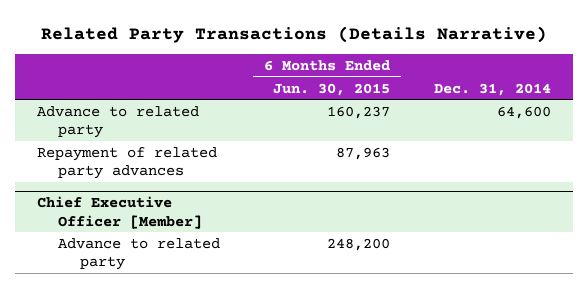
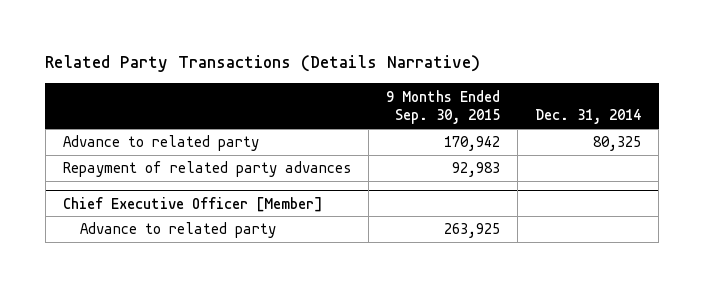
- | 6 Months Ended Jun. 30, 2015 | Dec. 31, 2014
+ | 9 Months Ended Sep. 30, 2015 | Dec. 31, 2014
- Advance to related party | 160,237 | 64,600
+ Advance to related party | 170,942 | 80,325

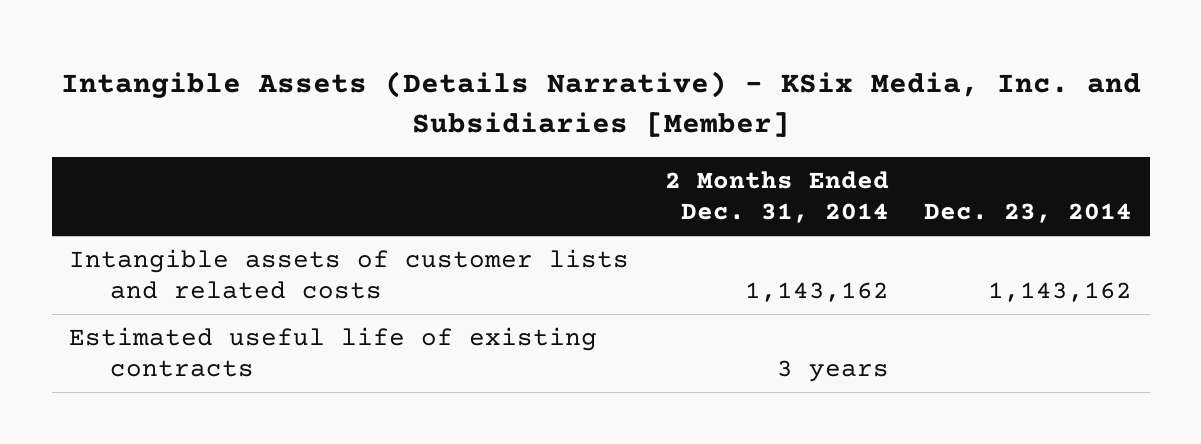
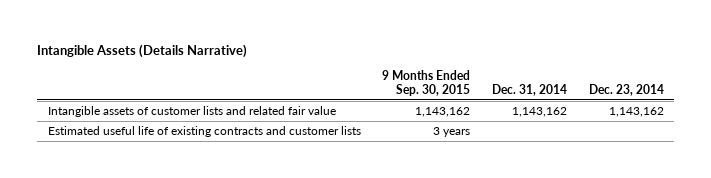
- Intangible Assets (Details Narrative) - KSix Media, Inc. and Subsidiaries [Member]
+ Intangible Assets (Details Narrative)
- | 2 Months Ended Dec. 31, 2014 | Dec. 23, 2014
+ | 9 Months Ended Sep. 30, 2015 | Dec. 31, 2014 | Dec. 23, 2014
- Intangible assets of customer lists and related costs | 1,143,162 | 1,143,162
- Estimated useful life of existing contracts | 3 years |
+ Intangible assets of customer lists and related fair value | 1,143,162 | 1,143,162 | 1,143,162
+ Estimated useful life of existing contracts and customer lists | 3 years | |

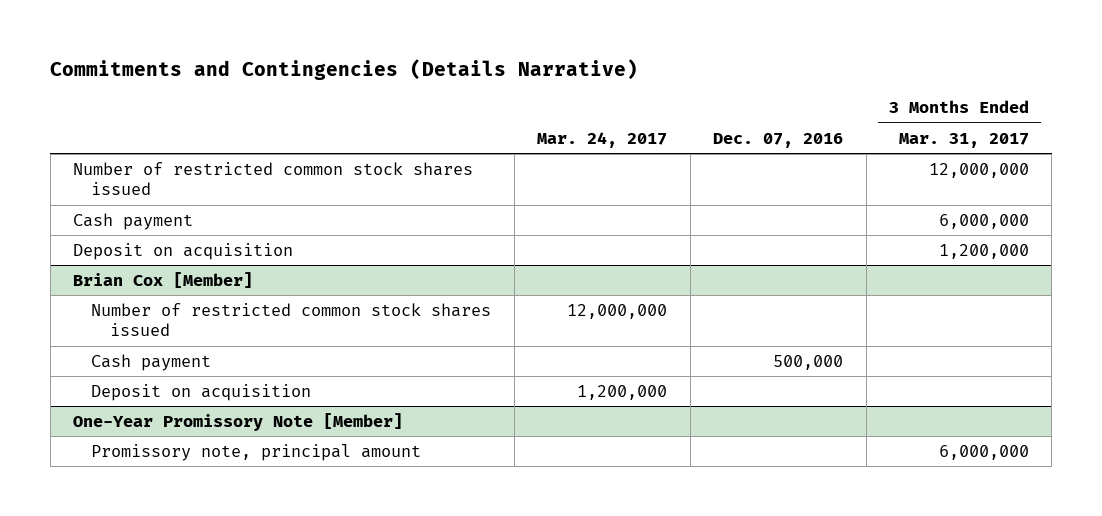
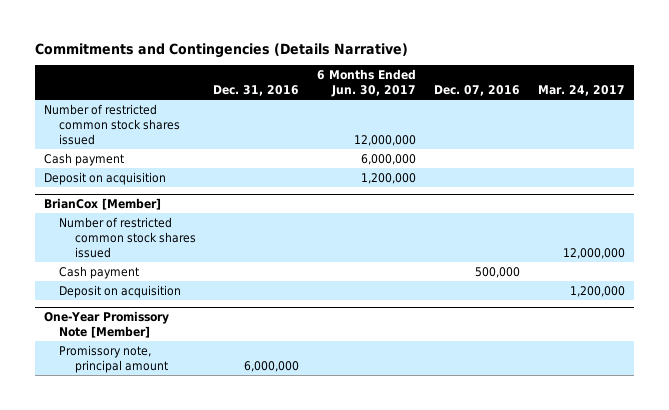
- | Mar. 24, 2017 | Dec. 07, 2016 | 3 Months Ended Mar. 31, 2017
+ | Dec. 31, 2016 | 6 Months Ended Jun. 30, 2017 | Dec. 07, 2016 | Mar. 24, 2017
- Brian Cox [Member]
+ BrianCox [Member]

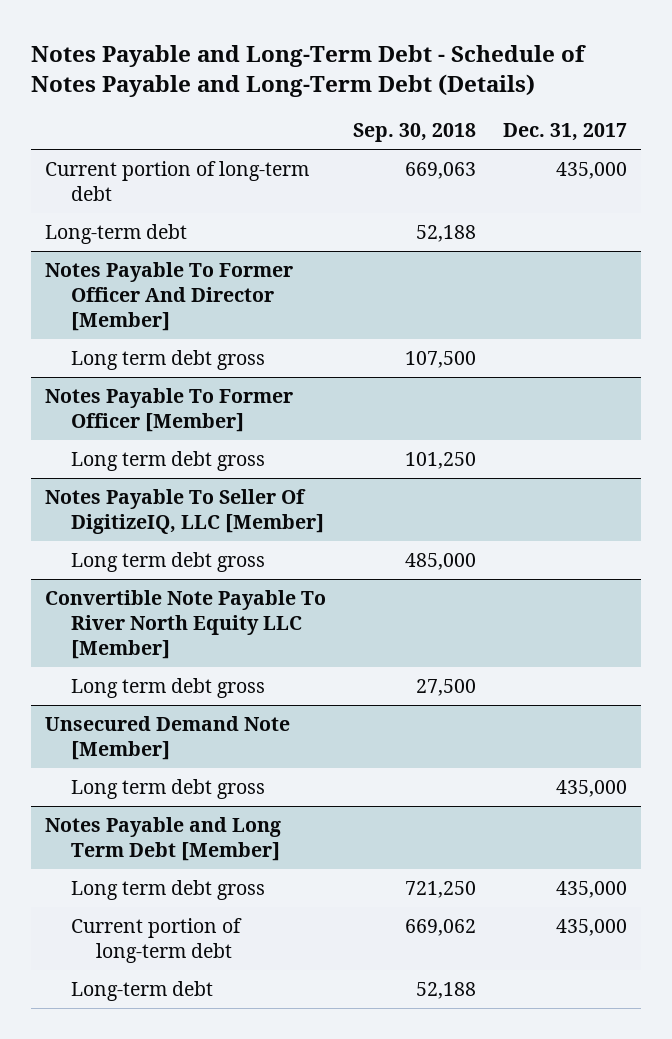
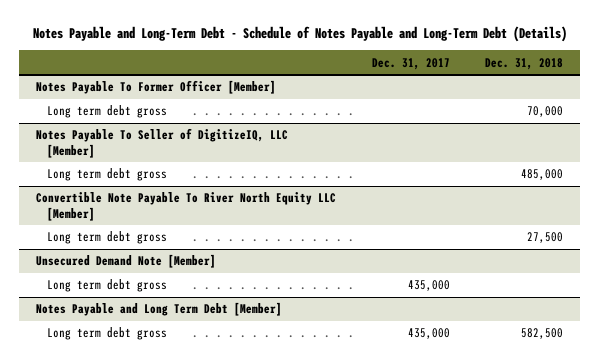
- | Sep. 30, 2018 | Dec. 31, 2017
+ | Dec. 31, 2017 | Dec. 31, 2018
- Current portion of long-term debt | 669,063 | 435,000
- Long-term debt | 52,188 |
- Notes Payable To Former Officer And Director [Member]
- Long term debt gross | 107,500 |
- Notes Payable To Seller Of DigitizeIQ, LLC [Member]
+ Notes Payable To Seller of DigitizeIQ, LLC [Member]
@ Notes Payable and Long Term Debt [Member]
- Current portion of long-term debt | 669,062 | 435,000
- Long-term debt | 52,188 |

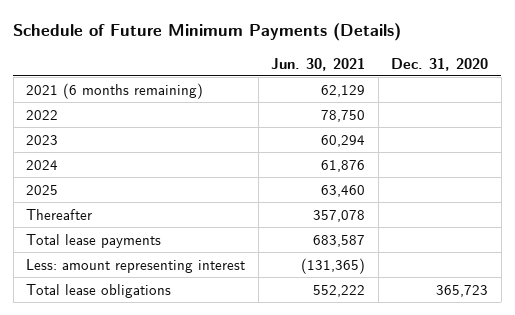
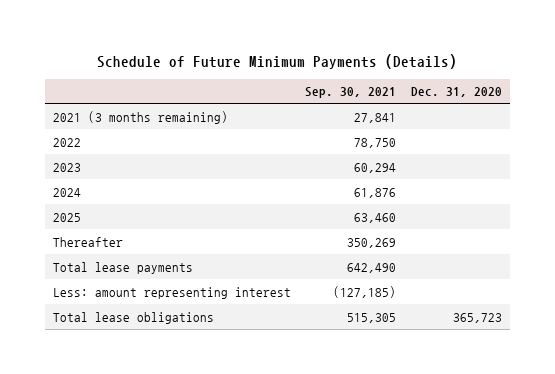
- | Jun. 30, 2021 | Dec. 31, 2020
+ | Sep. 30, 2021 | Dec. 31, 2020
- 2021 (6 months remaining) | 62,129 |
+ 2021 (3 months remaining) | 27,841 |

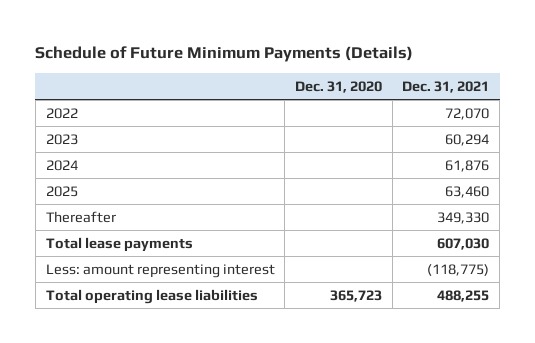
- | Sep. 30, 2021 | Dec. 31, 2020
+ | Dec. 31, 2020 | Dec. 31, 2021
- 2021 (3 months remaining) | 27,841 |
- Total lease obligations | 515,305 | 365,723
+ Total operating lease liabilities | 365,723 | 488,255

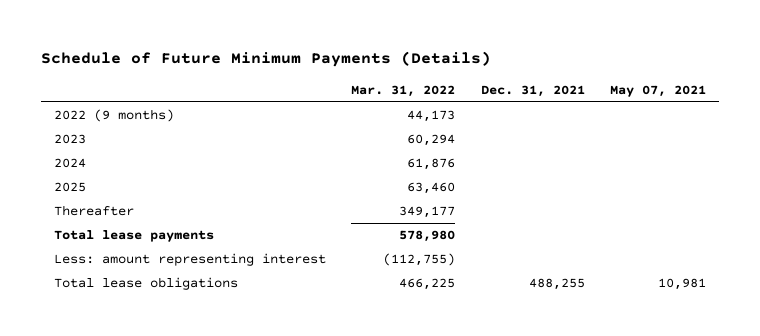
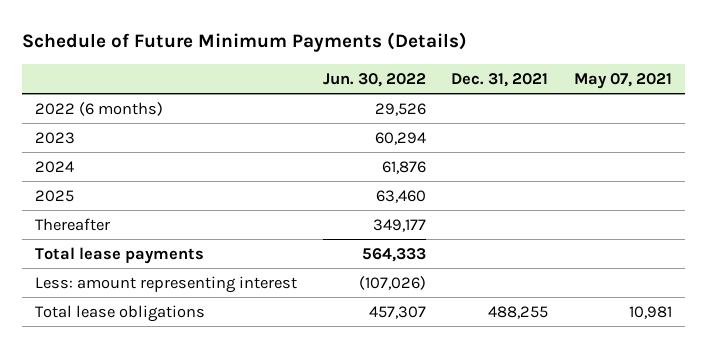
- | Mar. 31, 2022 | Dec. 31, 2021 | May 07, 2021
+ | Jun. 30, 2022 | Dec. 31, 2021 | May 07, 2021
- 2022 (9 months) | 44,173 | |
+ 2022 (6 months) | 29,526 | |

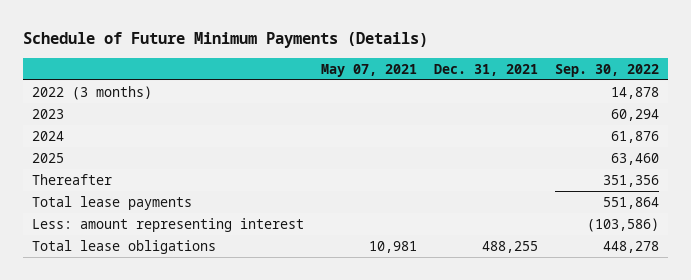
- | Jun. 30, 2022 | Dec. 31, 2021 | May 07, 2021
+ | May 07, 2021 | Dec. 31, 2021 | Sep. 30, 2022
- 2022 (6 months) | 29,526 | |
+ 2022 (3 months) | | | 14,878

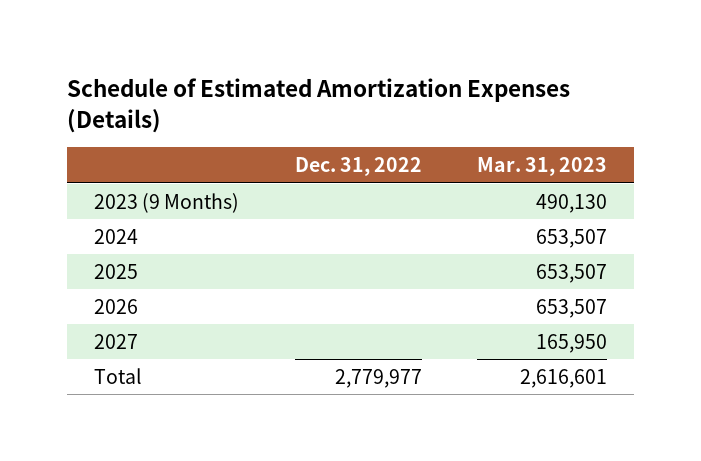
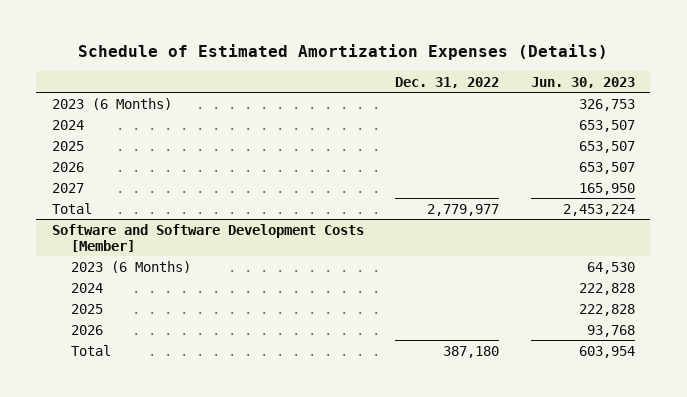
- | Dec. 31, 2022 | Mar. 31, 2023
+ | Dec. 31, 2022 | Jun. 30, 2023
- 2023 (9 Months) | | 490,130
+ 2023 (6 Months) | | 326,753
+ Software and Software Development Costs [Member]
+ 2023 (6 Months) | | 64,530
+ 2024 | | 222,828
+ 2025 | | 222,828
+ 2026 | | 93,768
+ Total | 387,180 | 603,954

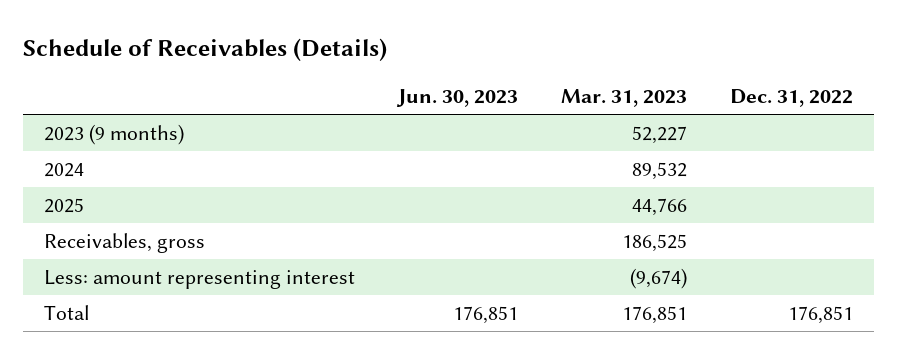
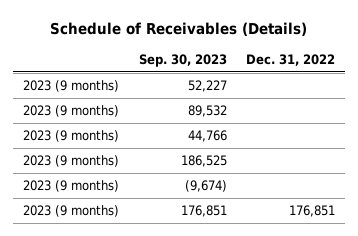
- | Jun. 30, 2023 | Mar. 31, 2023 | Dec. 31, 2022
+ | Sep. 30, 2023 | Dec. 31, 2022
- 2024 | | 89,532 |
- 2025 | | 44,766 |
- Receivables, gross | | 186,525 |
- Less: amount representing interest | | (9,674) |
- Total | 176,851 | 176,851 | 176,851
+ 2023 (9 months) | 89,532 |
+ 2023 (9 months) | 44,766 |
+ 2023 (9 months) | 186,525 |
+ 2023 (9 months) | (9,674) |
+ 2023 (9 months) | 176,851 | 176,851

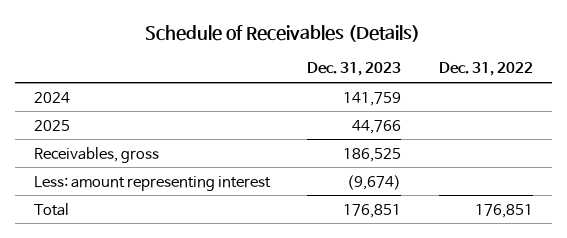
- | Sep. 30, 2023 | Dec. 31, 2022
+ | Dec. 31, 2023 | Dec. 31, 2022
- 2023 (9 months) | 52,227 |
- 2023 (9 months) | 89,532 |
- 2023 (9 months) | 44,766 |
- 2023 (9 months) | 186,525 |
- 2023 (9 months) | (9,674) |
- 2023 (9 months) | 176,851 | 176,851
+ 2024 | 141,759 |
+ 2025 | 44,766 |
+ Receivables, gross | 186,525 |
+ Less: amount representing interest | (9,674) |
+ Total | 176,851 | 176,851

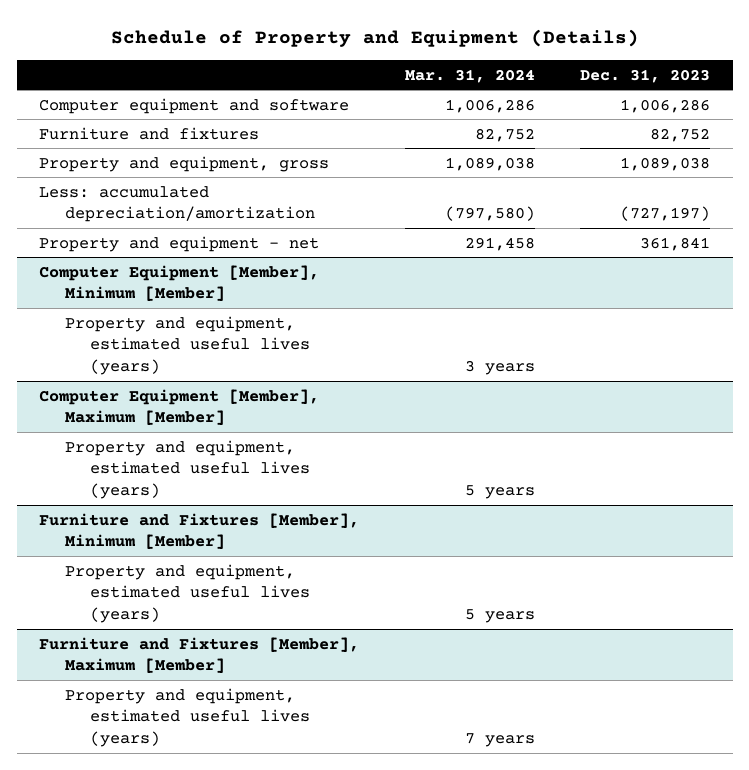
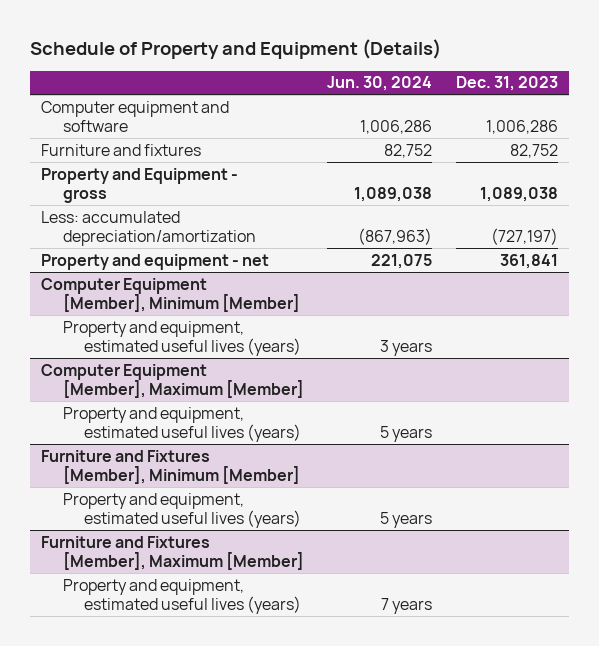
- | Mar. 31, 2024 | Dec. 31, 2023
+ | Jun. 30, 2024 | Dec. 31, 2023
- Property and equipment, gross | 1,089,038 | 1,089,038
+ Property and Equipment - gross | 1,089,038 | 1,089,038

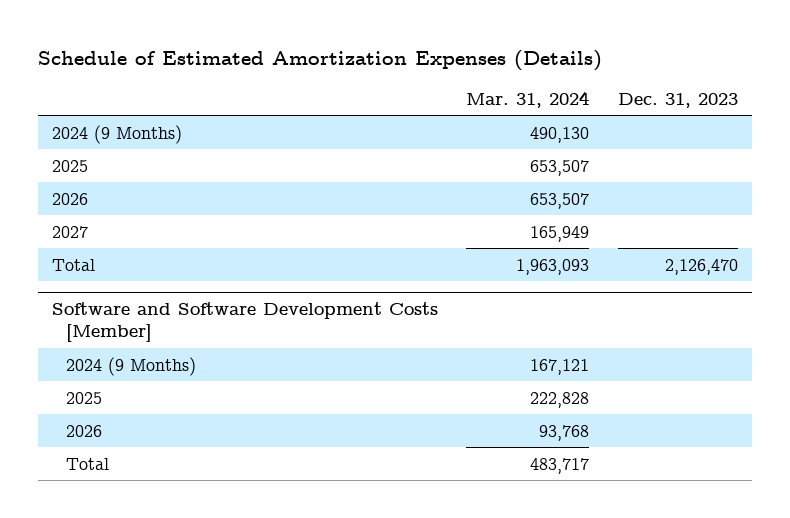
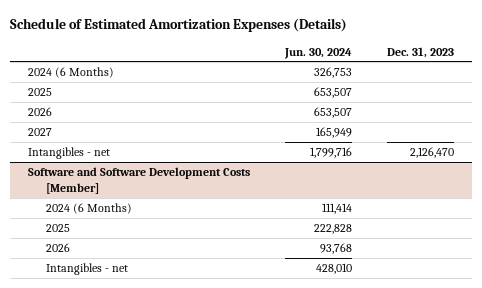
- | Mar. 31, 2024 | Dec. 31, 2023
+ | Jun. 30, 2024 | Dec. 31, 2023
- 2024 (9 Months) | 490,130 |
+ 2024 (6 Months) | 326,753 |
- Total | 1,963,093 | 2,126,470
+ Intangibles - net | 1,799,716 | 2,126,470
@ Software and Software Development Costs [Member]
- 2024 (9 Months) | 167,121 |
+ 2024 (6 Months) | 111,414 |
- Total | 483,717 |
+ Intangibles - net | 428,010 |

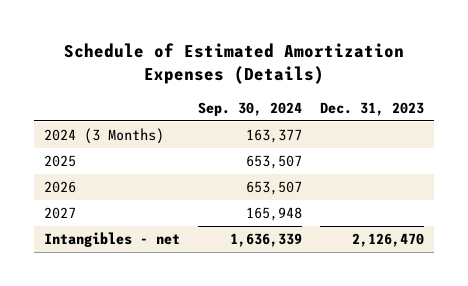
- | Jun. 30, 2024 | Dec. 31, 2023
+ | Sep. 30, 2024 | Dec. 31, 2023
- 2024 (6 Months) | 326,753 |
+ 2024 (3 Months) | 163,377 |
- Software and Software Development Costs [Member]
- 2024 (6 Months) | 111,414 |
- 2025 | 222,828 |
- 2026 | 93,768 |
- Intangibles - net | 428,010 |

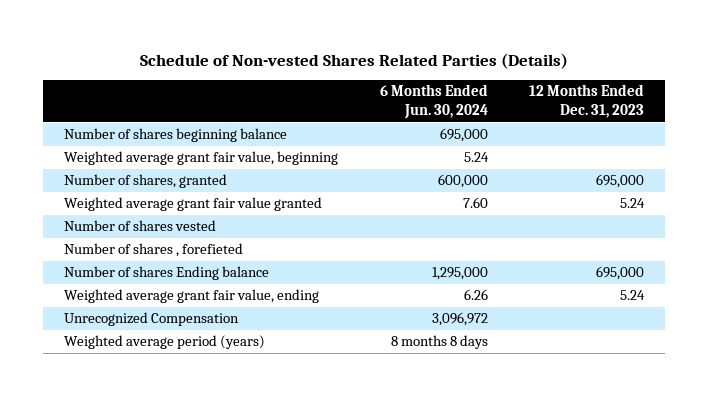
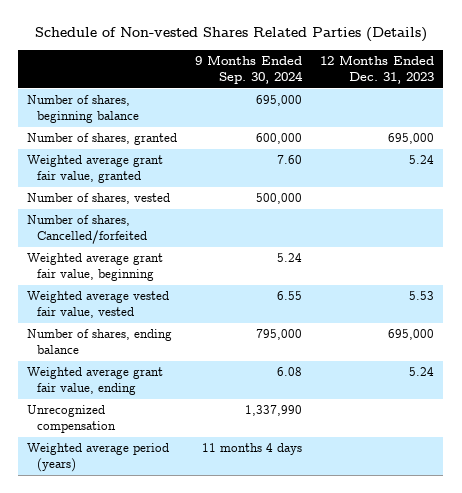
- | 6 Months Ended Jun. 30, 2024 | 12 Months Ended Dec. 31, 2023
+ | 9 Months Ended Sep. 30, 2024 | 12 Months Ended Dec. 31, 2023
- Number of shares beginning balance | 695,000 |
+ Number of shares, beginning balance | 695,000 |
- Weighted average grant fair value granted | 7.60 | 5.24
- Number of shares vested
- Number of shares , forefieted
- Number of shares Ending balance | 1,295,000 | 695,000
+ Weighted average grant fair value, granted | 7.60 | 5.24
+ Number of shares, vested | 500,000 |
+ Number of shares, Cancelled/forfeited
moved down: Weighted average grant fair value, beginning | 5.24 |
+ Weighted average vested fair value, vested | 6.55 | 5.53
+ Number of shares, ending balance | 795,000 | 695,000
- Unrecognized Compensation | 3,096,972 |
+ Unrecognized compensation | 1,337,990 |

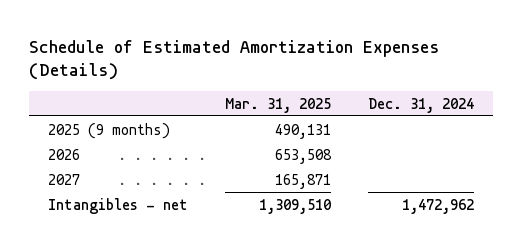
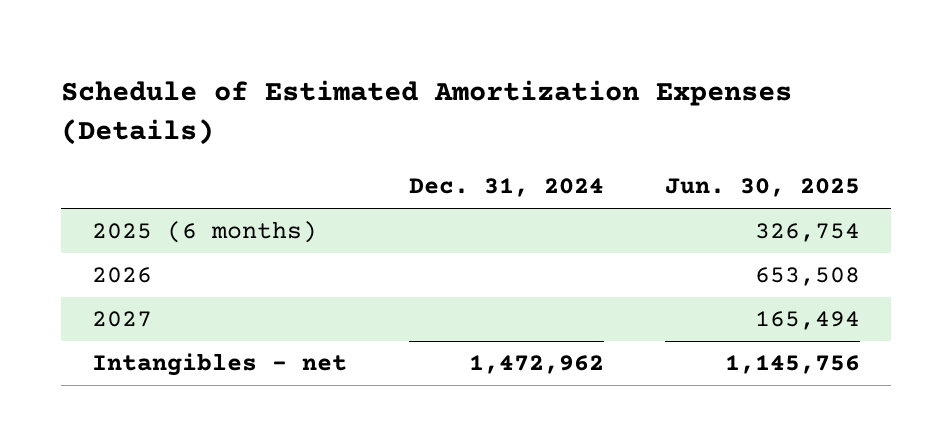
- | Mar. 31, 2025 | Dec. 31, 2024
+ | Dec. 31, 2024 | Jun. 30, 2025
- 2025 (9 months) | 490,131 |
+ 2025 (6 months) | | 326,754

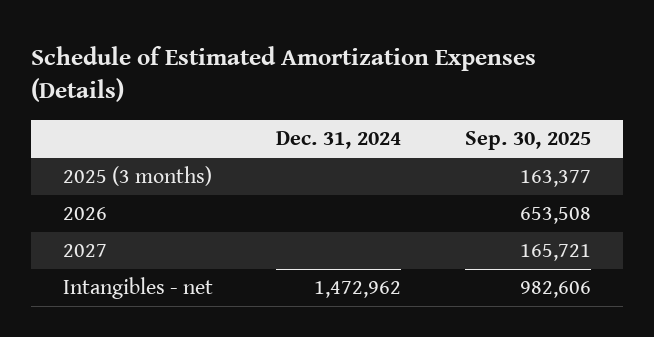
- | Dec. 31, 2024 | Jun. 30, 2025
+ | Dec. 31, 2024 | Sep. 30, 2025
- 2025 (6 months) | | 326,754
+ 2025 (3 months) | | 163,377

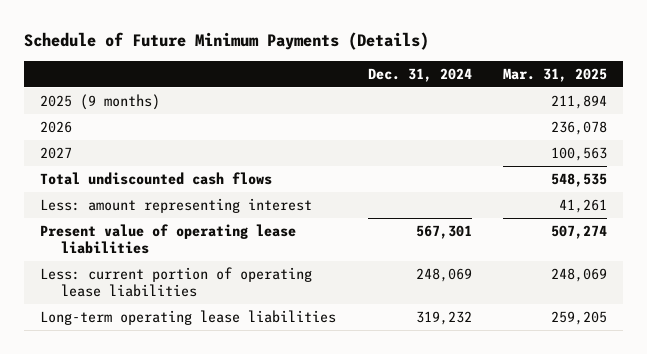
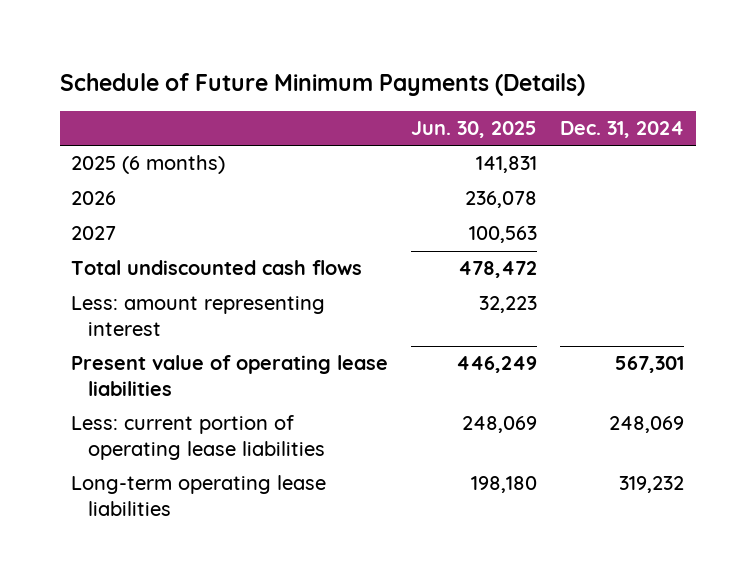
- | Dec. 31, 2024 | Mar. 31, 2025
+ | Jun. 30, 2025 | Dec. 31, 2024
- 2025 (9 months) | | 211,894
+ 2025 (6 months) | 141,831 |

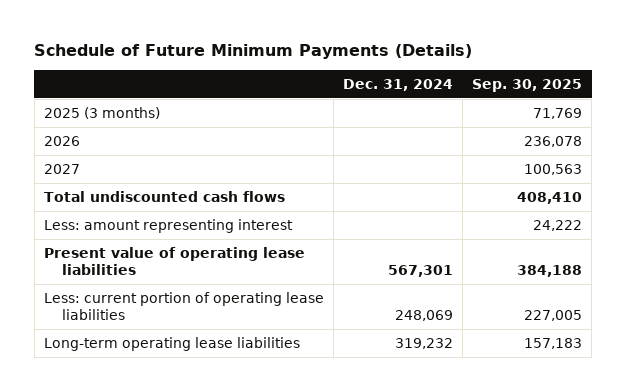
- | Jun. 30, 2025 | Dec. 31, 2024
+ | Dec. 31, 2024 | Sep. 30, 2025
- 2025 (6 months) | 141,831 |
+ 2025 (3 months) | | 71,769

